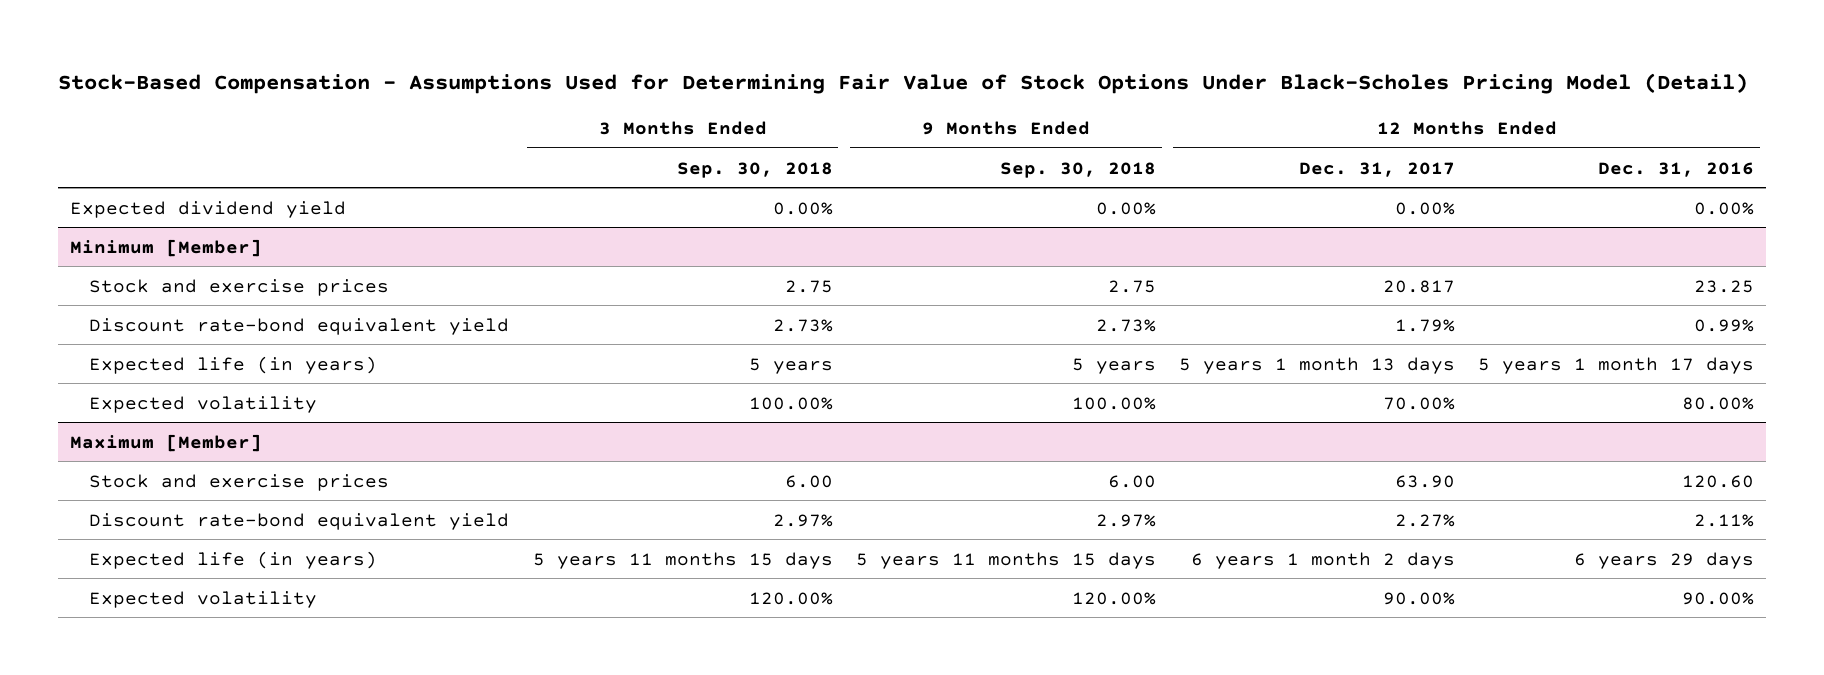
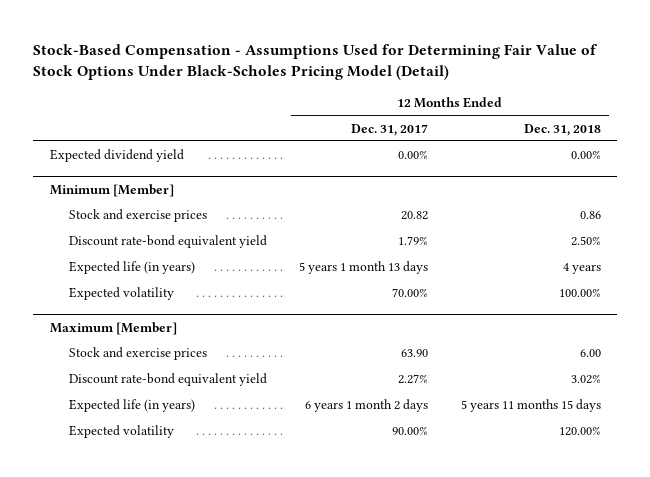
- | 3 Months Ended Sep. 30, 2018 | 9 Months Ended Sep. 30, 2018 | 12 Months Ended Dec. 31, 2017 | 12 Months Ended Dec. 31, 2016
+ | 12 Months Ended Dec. 31, 2017 | 12 Months Ended Dec. 31, 2018
@ Minimum [Member]
- Stock and exercise prices | 2.75 | 2.75 | 20.817 | 23.25
+ Stock and exercise prices | 20.82 | 0.86

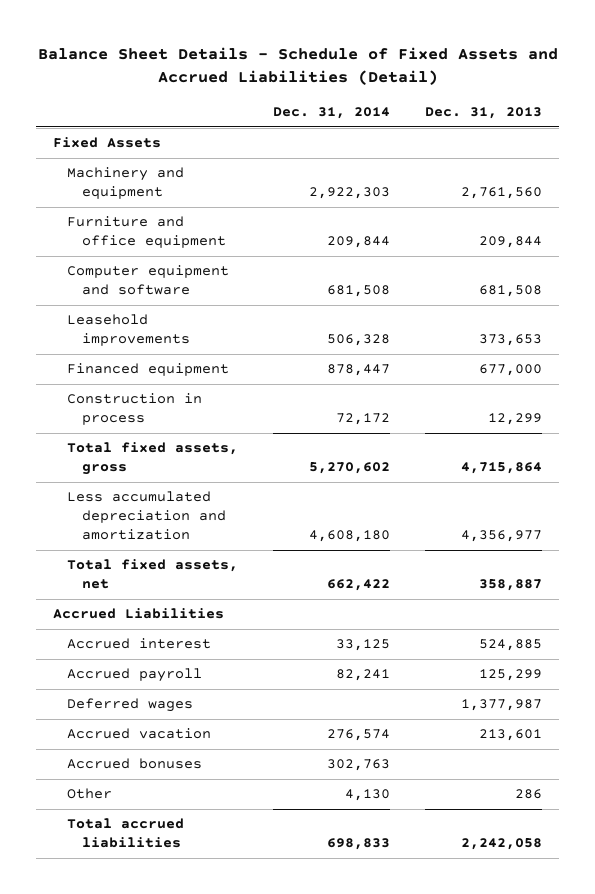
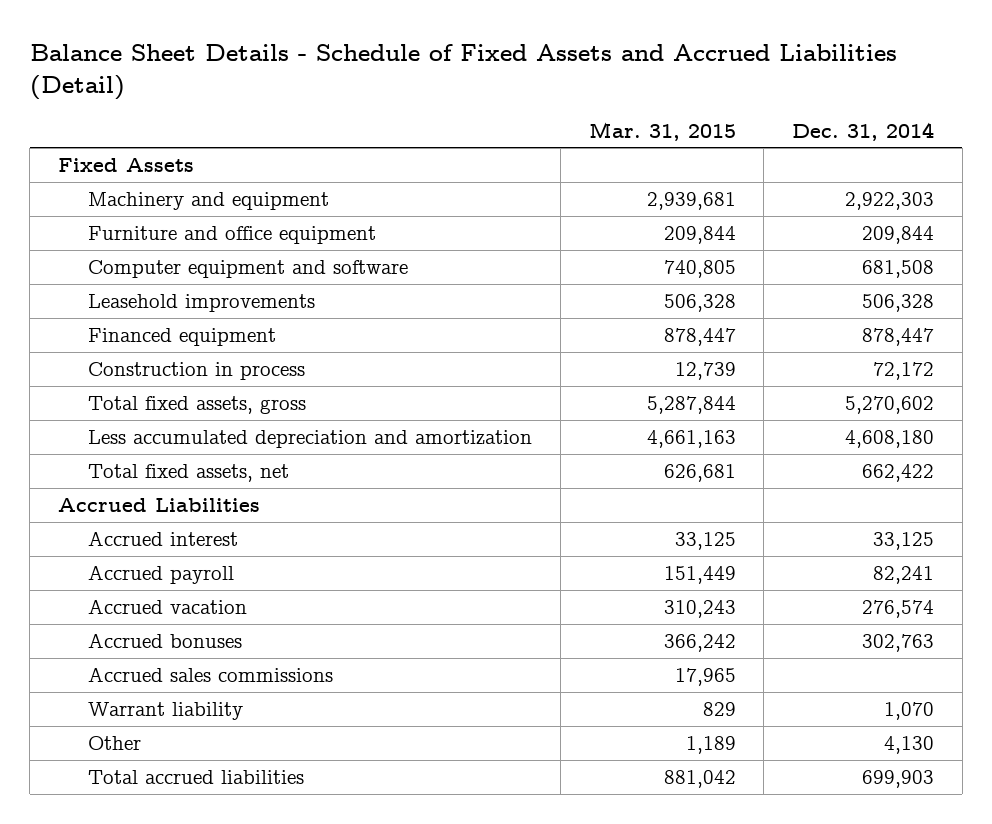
- | Dec. 31, 2014 | Dec. 31, 2013
+ | Mar. 31, 2015 | Dec. 31, 2014
- Deferred wages | | 1,377,987
+ Accrued sales commissions | 17,965 |
+ Warrant liability | 829 | 1,070
- Total accrued liabilities | 698,833 | 2,242,058
+ Total accrued liabilities | 881,042 | 699,903

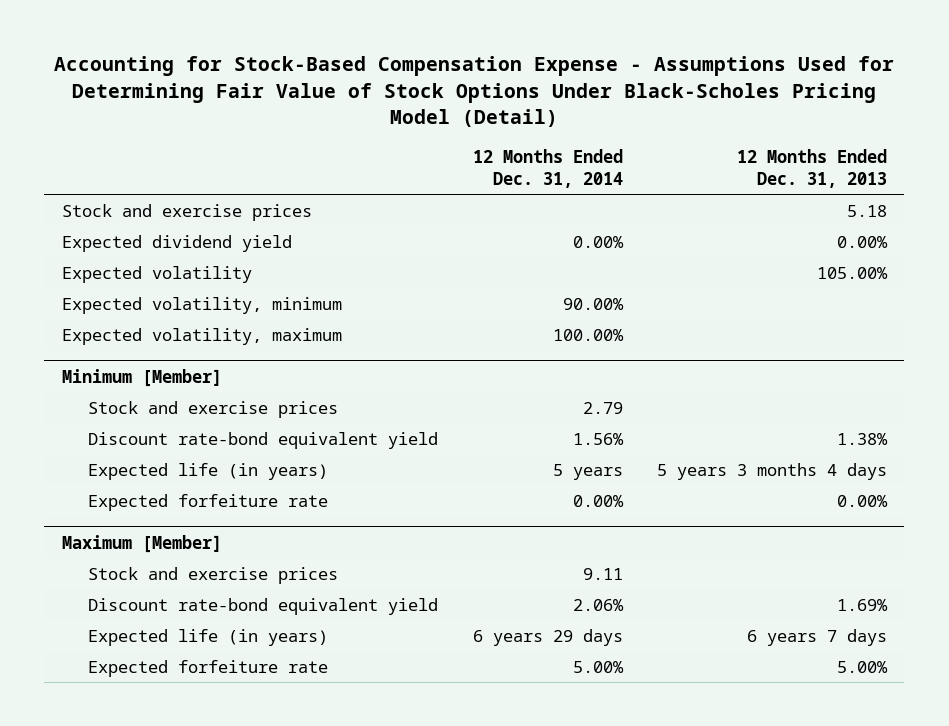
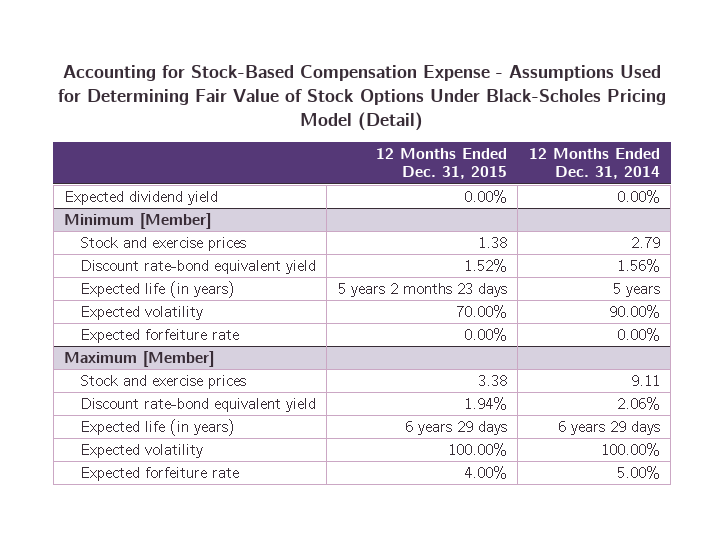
- | 12 Months Ended Dec. 31, 2014 | 12 Months Ended Dec. 31, 2013
+ | 12 Months Ended Dec. 31, 2015 | 12 Months Ended Dec. 31, 2014
- Stock and exercise prices | | 5.18
- Expected volatility | | 105.00%
- Expected volatility, minimum | 90.00% |
- Expected volatility, maximum | 100.00% |
@ Minimum [Member]
+ Expected volatility | 70.00% | 90.00%
@ Maximum [Member]
+ Expected volatility | 100.00% | 100.00%

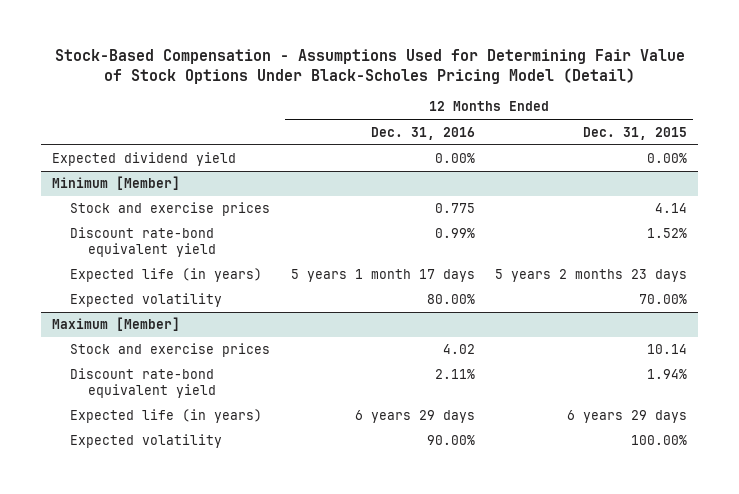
- Accounting for Stock-Based Compensation Expense - Assumptions Used for Determining Fair Value of Stock Options Under Black-Scholes Pricing Model (Detail)
+ Stock-Based Compensation - Assumptions Used for Determining Fair Value of Stock Options Under Black-Scholes Pricing Model (Detail)
- | 12 Months Ended Dec. 31, 2015 | 12 Months Ended Dec. 31, 2014
+ | 12 Months Ended Dec. 31, 2016 | 12 Months Ended Dec. 31, 2015
@ Minimum [Member]
- Stock and exercise prices | 1.38 | 2.79
+ Stock and exercise prices | 0.775 | 4.14
- Expected forfeiture rate | 0.00% | 0.00%
@ Maximum [Member]
- Stock and exercise prices | 3.38 | 9.11
+ Stock and exercise prices | 4.02 | 10.14
- Expected forfeiture rate | 4.00% | 5.00%

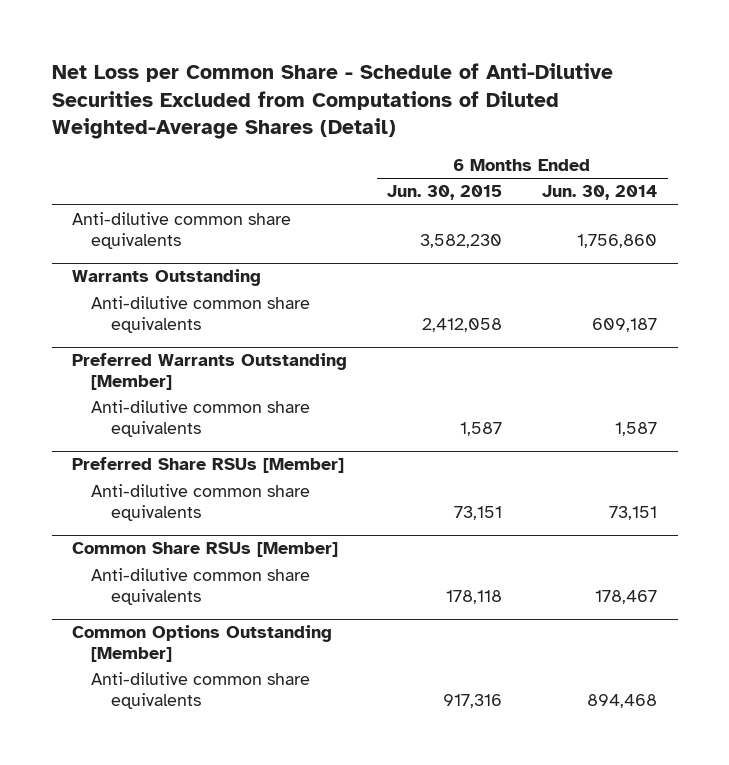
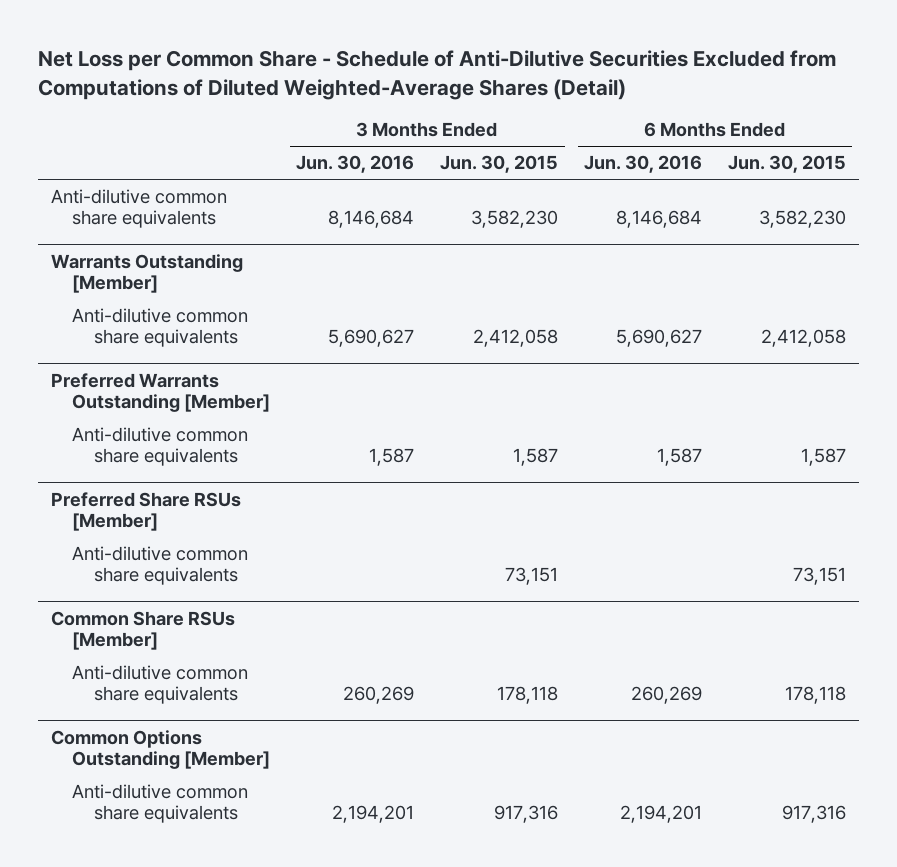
- | 6 Months Ended Jun. 30, 2015 | 6 Months Ended Jun. 30, 2014
+ | 3 Months Ended Jun. 30, 2016 | 3 Months Ended Jun. 30, 2015 | 6 Months Ended Jun. 30, 2016 | 6 Months Ended Jun. 30, 2015
- Warrants Outstanding
+ Warrants Outstanding [Member]

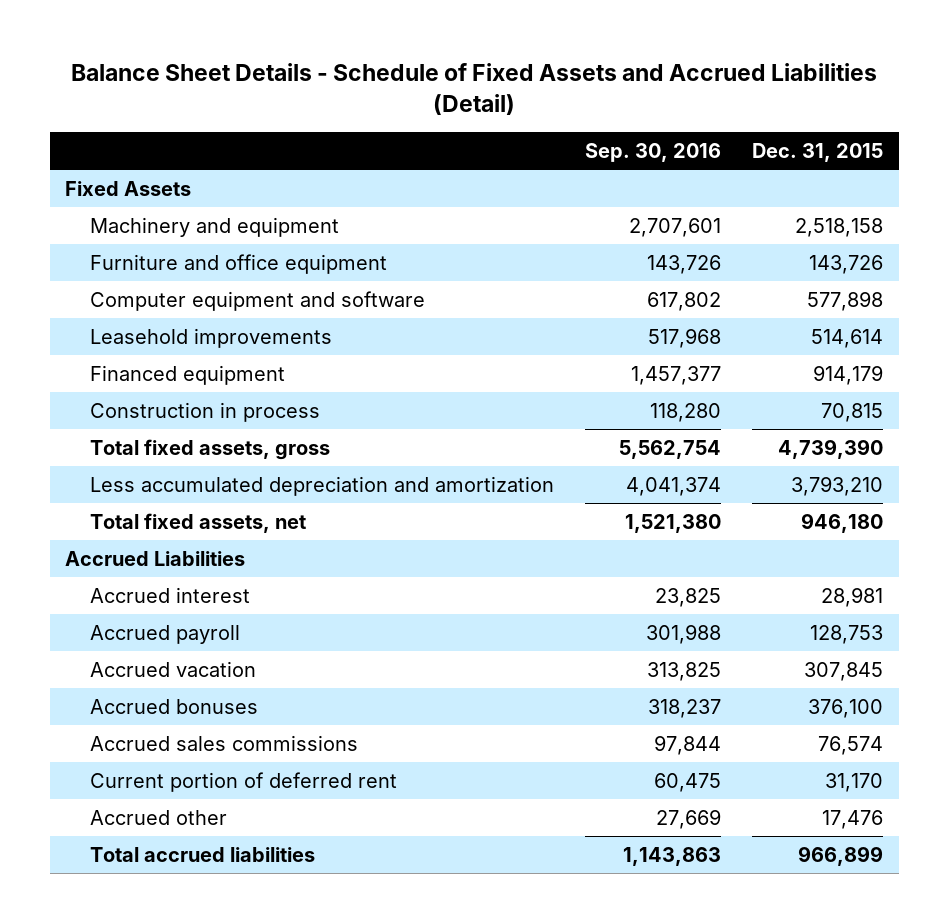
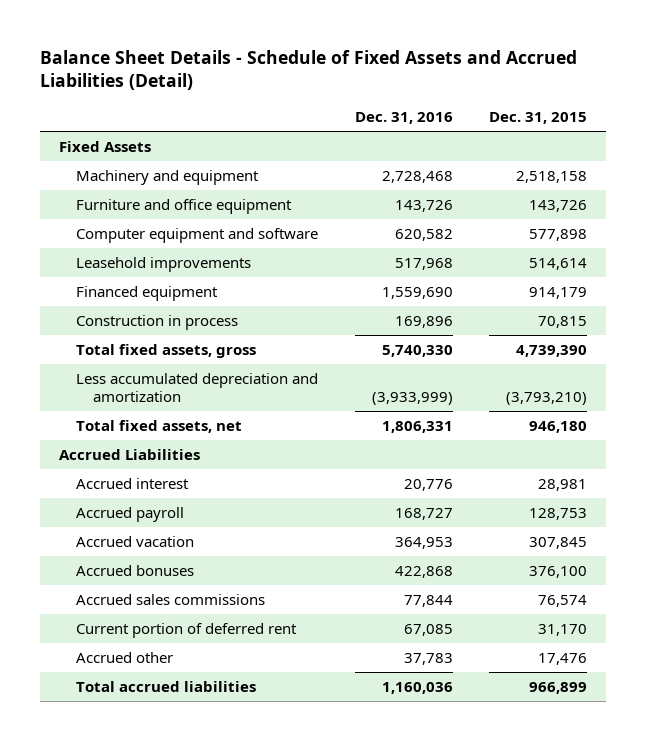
- | Sep. 30, 2016 | Dec. 31, 2015
+ | Dec. 31, 2016 | Dec. 31, 2015
- Less accumulated depreciation and amortization | 4,041,374 | 3,793,210
+ Less accumulated depreciation and amortization | (3,933,999) | (3,793,210)

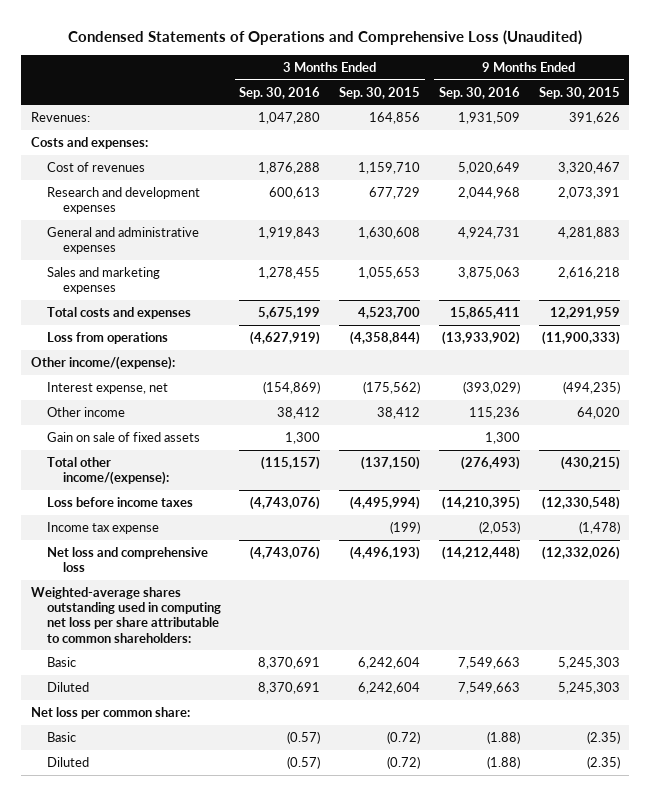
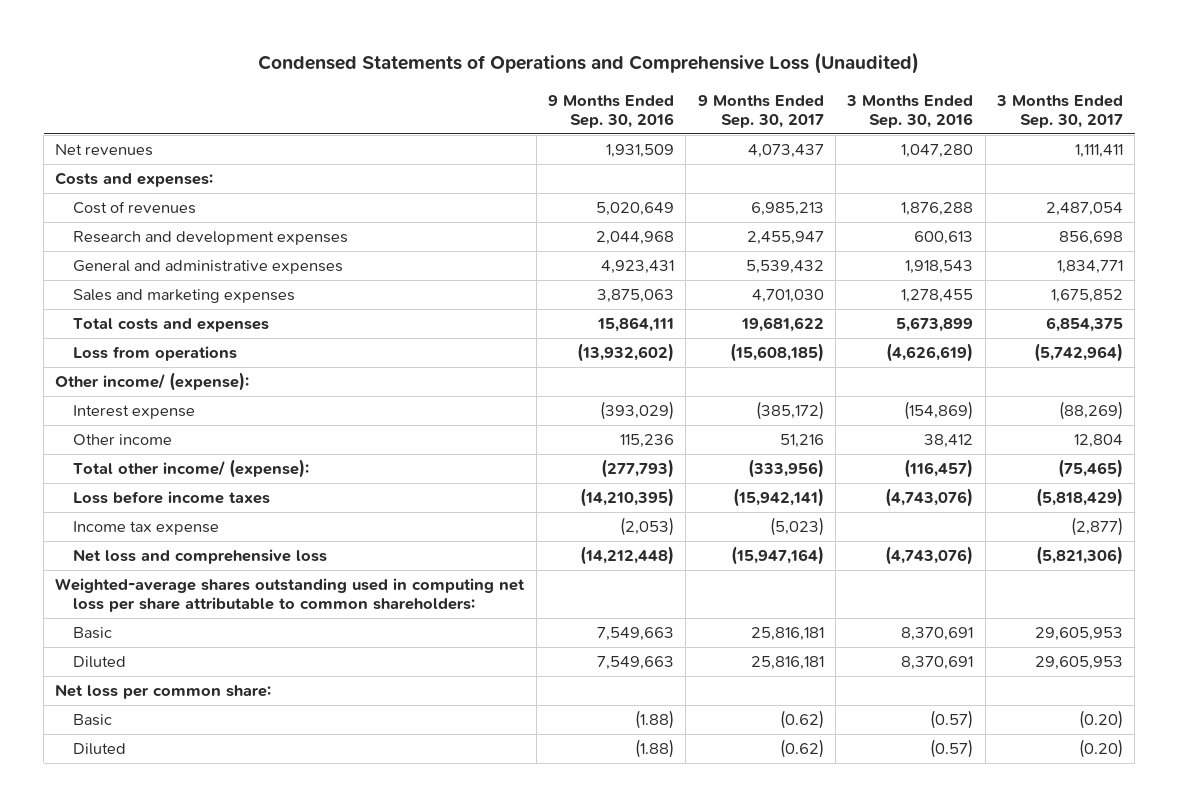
- | 3 Months Ended Sep. 30, 2016 | 3 Months Ended Sep. 30, 2015 | 9 Months Ended Sep. 30, 2016 | 9 Months Ended Sep. 30, 2015
+ | 9 Months Ended Sep. 30, 2016 | 9 Months Ended Sep. 30, 2017 | 3 Months Ended Sep. 30, 2016 | 3 Months Ended Sep. 30, 2017
- Revenues: | 1,047,280 | 164,856 | 1,931,509 | 391,626
+ Net revenues | 1,931,509 | 4,073,437 | 1,047,280 | 1,111,411
- General and administrative expenses | 1,919,843 | 1,630,608 | 4,924,731 | 4,281,883
+ General and administrative expenses | 4,923,431 | 5,539,432 | 1,918,543 | 1,834,771
- Total costs and expenses | 5,675,199 | 4,523,700 | 15,865,411 | 12,291,959
- Loss from operations | (4,627,919) | (4,358,844) | (13,933,902) | (11,900,333)
- Other income/(expense):
- Interest expense, net | (154,869) | (175,562) | (393,029) | (494,235)
+ Total costs and expenses | 15,864,111 | 19,681,622 | 5,673,899 | 6,854,375
+ Loss from operations | (13,932,602) | (15,608,185) | (4,626,619) | (5,742,964)
+ Other income/ (expense):
+ Interest expense | (393,029) | (385,172) | (154,869) | (88,269)
- Gain on sale of fixed assets | 1,300 | | 1,300 |
- Total other income/(expense): | (115,157) | (137,150) | (276,493) | (430,215)
+ Total other income/ (expense): | (277,793) | (333,956) | (116,457) | (75,465)

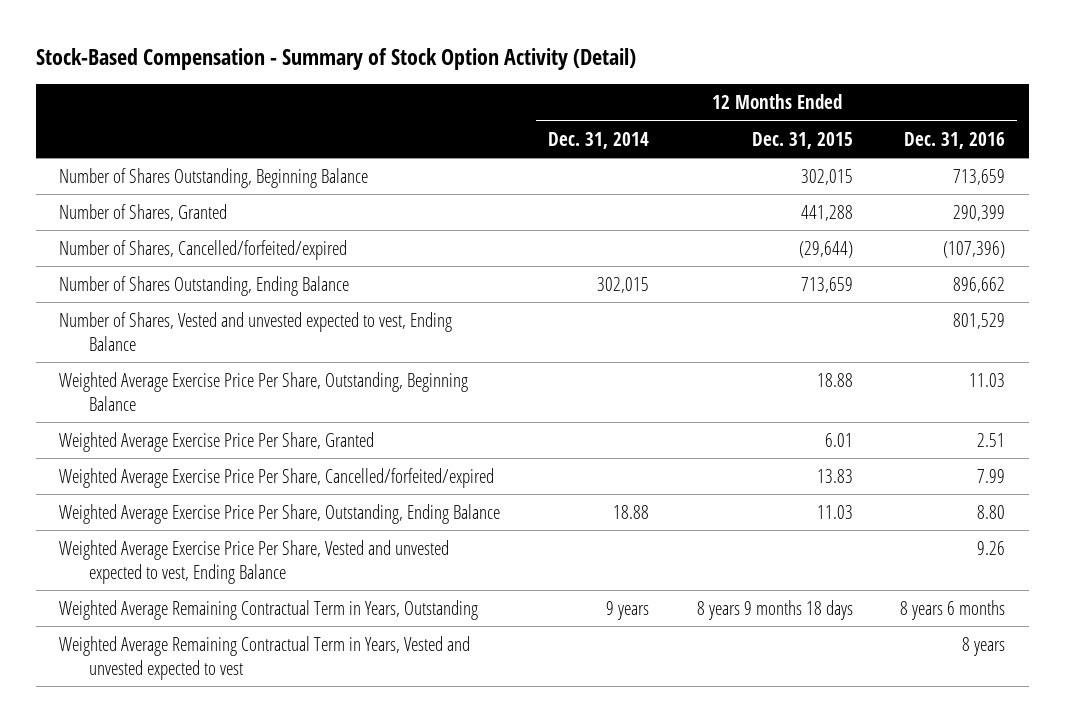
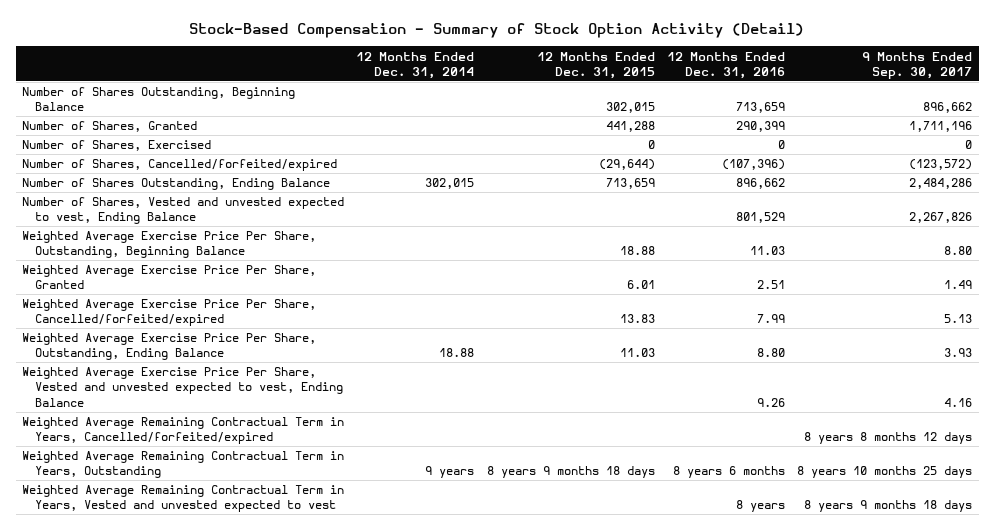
- | 12 Months Ended Dec. 31, 2014 | 12 Months Ended Dec. 31, 2015 | 12 Months Ended Dec. 31, 2016
+ | 12 Months Ended Dec. 31, 2014 | 12 Months Ended Dec. 31, 2015 | 12 Months Ended Dec. 31, 2016 | 9 Months Ended Sep. 30, 2017
+ Number of Shares, Exercised | | 0 | 0 | 0
+ Weighted Average Remaining Contractual Term in Years, Cancelled/forfeited/expired | | | | 8 years 8 months 12 days

